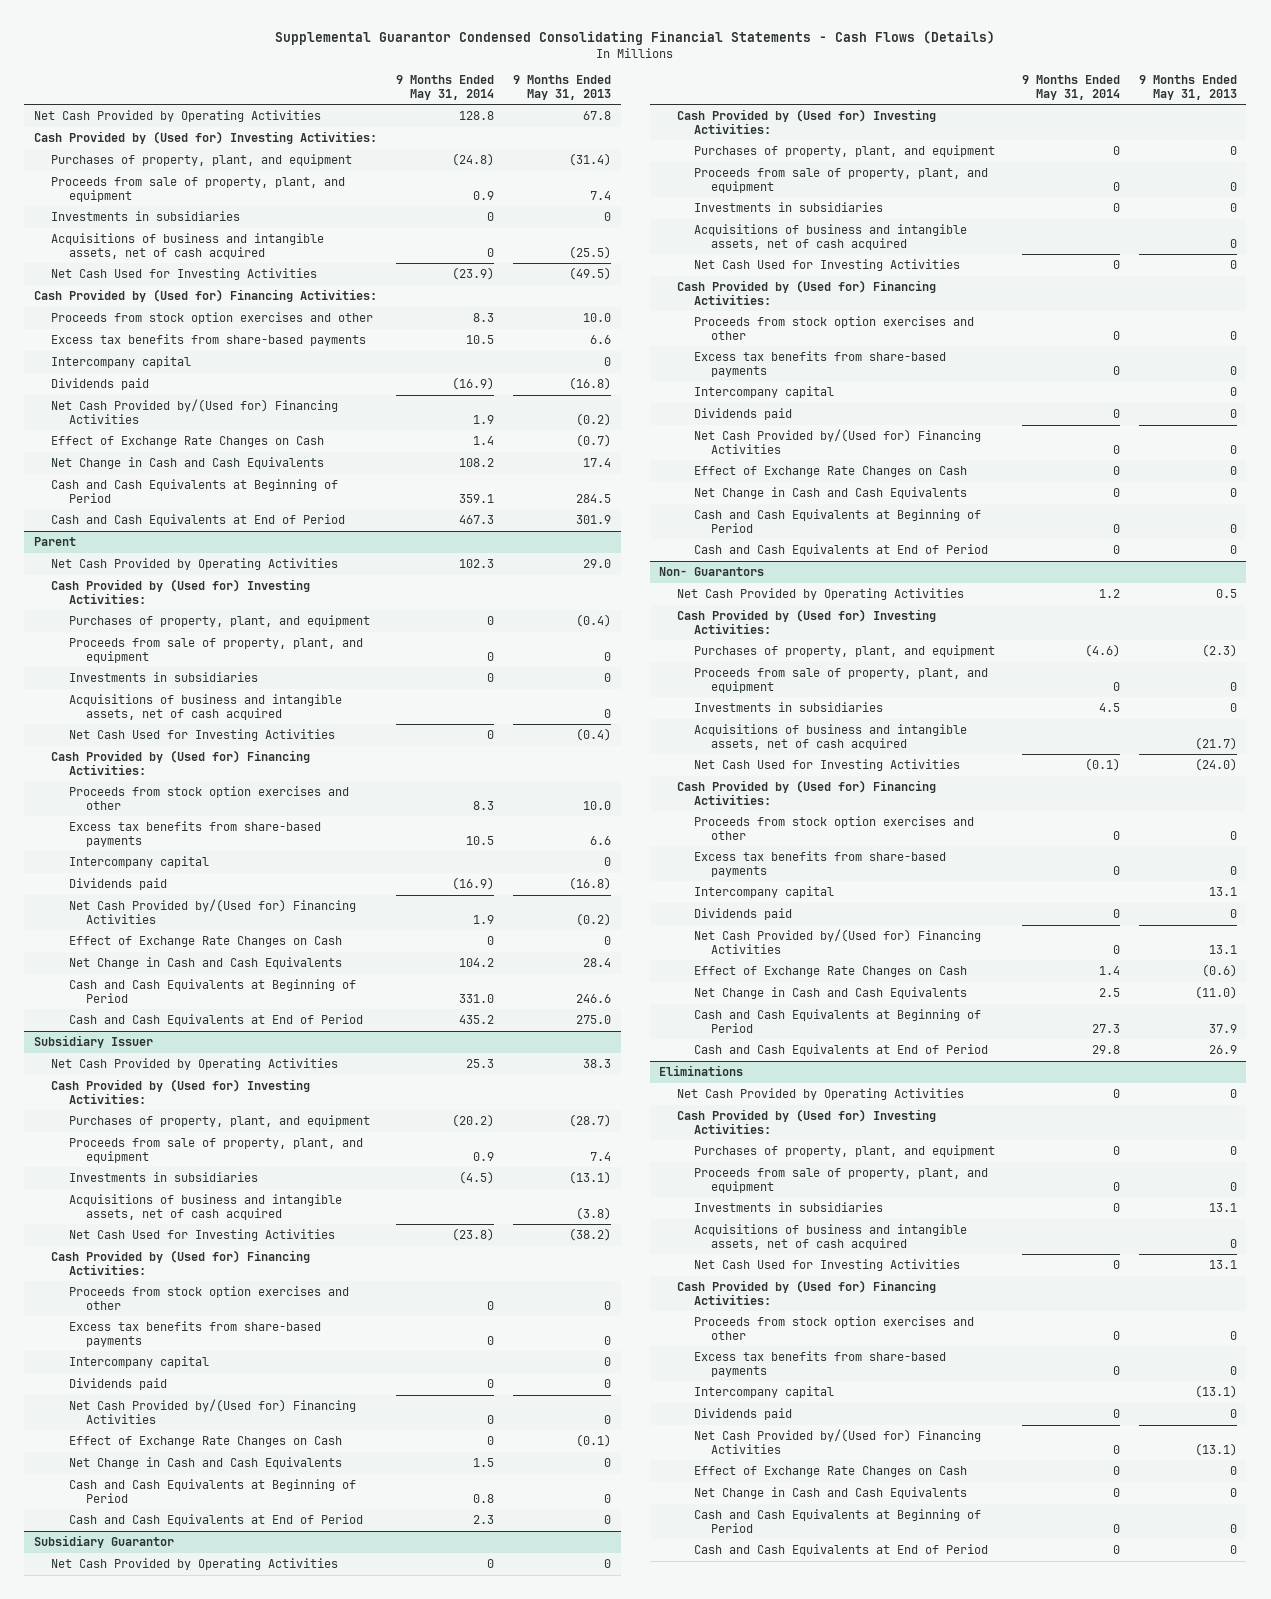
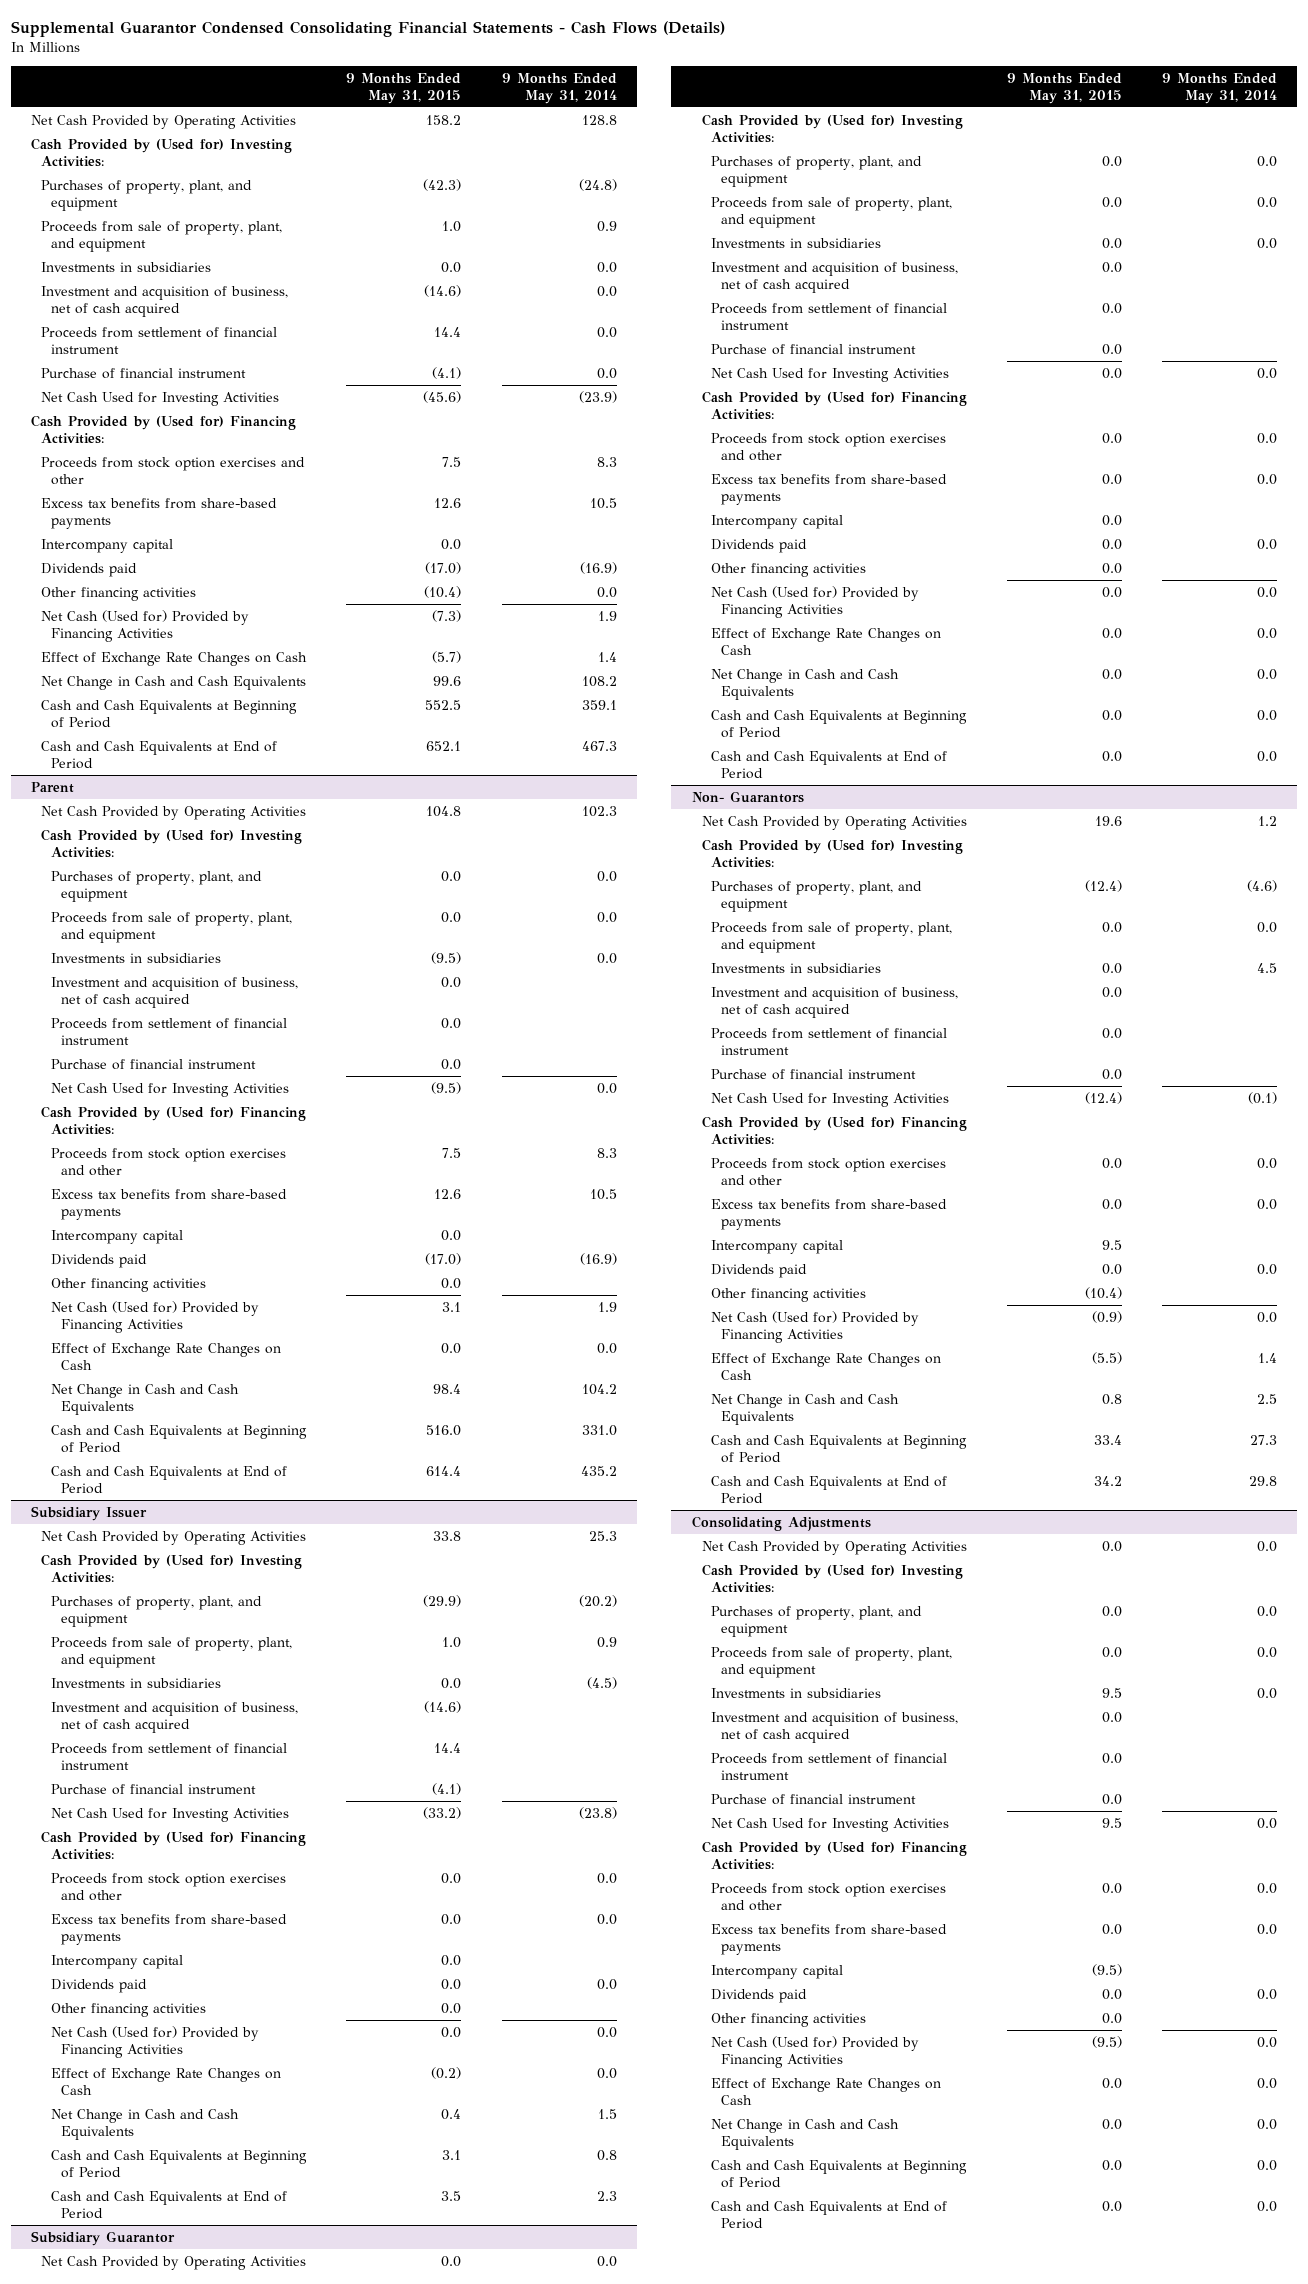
- | 9 Months Ended May 31, 2014 | 9 Months Ended May 31, 2013
+ | 9 Months Ended May 31, 2015 | 9 Months Ended May 31, 2014
- Investments in subsidiaries | 0 | 0
- Acquisitions of business and intangible assets, net of cash acquired | 0 | (25.5)
+ Investments in subsidiaries | 0.0 | 0.0
+ Investment and acquisition of business, net of cash acquired | (14.6) | 0.0
+ Proceeds from settlement of financial instrument | 14.4 | 0.0
+ Purchase of financial instrument | (4.1) | 0.0
- Net Cash Provided by/(Used for) Financing Activities | 1.9 | (0.2)
+ Other financing activities | (10.4) | 0.0
+ Net Cash (Used for) Provided by Financing Activities | (7.3) | 1.9
@ Parent
- Purchases of property, plant, and equipment | 0 | (0.4)
- Proceeds from sale of property, plant, and equipment | 0 | 0
- Investments in subsidiaries | 0 | 0
- Acquisitions of business and intangible assets, net of cash acquired | | 0
- Net Cash Used for Investing Activities | 0 | (0.4)
+ Purchases of property, plant, and equipment | 0.0 | 0.0
+ Proceeds from sale of property, plant, and equipment | 0.0 | 0.0
+ Investments in subsidiaries | (9.5) | 0.0
+ Investment and acquisition of business, net of cash acquired | 0.0 |
+ Proceeds from settlement of financial instrument | 0.0 |
+ Purchase of financial instrument | 0.0 |
+ Net Cash Used for Investing Activities | (9.5) | 0.0
- Net Cash Provided by/(Used for) Financing Activities | 1.9 | (0.2)
- Effect of Exchange Rate Changes on Cash | 0 | 0
+ Other financing activities | 0.0 |
+ Net Cash (Used for) Provided by Financing Activities | 3.1 | 1.9
+ Effect of Exchange Rate Changes on Cash | 0.0 | 0.0
@ Subsidiary Issuer
- Acquisitions of business and intangible assets, net of cash acquired | | (3.8)
+ Investment and acquisition of business, net of cash acquired | (14.6) |
+ Proceeds from settlement of financial instrument | 14.4 |
+ Purchase of financial instrument | (4.1) |
- Proceeds from stock option exercises and other | 0 | 0
- Excess tax benefits from share-based payments | 0 | 0
+ Proceeds from stock option exercises and other | 0.0 | 0.0
+ Excess tax benefits from share-based payments | 0.0 | 0.0
- Dividends paid | 0 | 0
- Net Cash Provided by/(Used for) Financing Activities | 0 | 0
- Effect of Exchange Rate Changes on Cash | 0 | (0.1)
+ Dividends paid | 0.0 | 0.0
+ Other financing activities | 0.0 |
+ Net Cash (Used for) Provided by Financing Activities | 0.0 | 0.0
+ Effect of Exchange Rate Changes on Cash | (0.2) | 0.0
@ Subsidiary Guarantor
- Net Cash Provided by Operating Activities | 0 | 0
+ Net Cash Provided by Operating Activities | 0.0 | 0.0
- Purchases of property, plant, and equipment | 0 | 0
- Proceeds from sale of property, plant, and equipment | 0 | 0
- Investments in subsidiaries | 0 | 0
- Acquisitions of business and intangible assets, net of cash acquired | | 0
- Net Cash Used for Investing Activities | 0 | 0
+ Purchases of property, plant, and equipment | 0.0 | 0.0
+ Proceeds from sale of property, plant, and equipment | 0.0 | 0.0
+ Investments in subsidiaries | 0.0 | 0.0
+ Investment and acquisition of business, net of cash acquired | 0.0 |
+ Proceeds from settlement of financial instrument | 0.0 |
+ Purchase of financial instrument | 0.0 |
+ Net Cash Used for Investing Activities | 0.0 | 0.0
- Proceeds from stock option exercises and other | 0 | 0
- Excess tax benefits from share-based payments | 0 | 0
+ Proceeds from stock option exercises and other | 0.0 | 0.0
+ Excess tax benefits from share-based payments | 0.0 | 0.0
- Dividends paid | 0 | 0
- Net Cash Provided by/(Used for) Financing Activities | 0 | 0
- Effect of Exchange Rate Changes on Cash | 0 | 0
- Net Change in Cash and Cash Equivalents | 0 | 0
- Cash and Cash Equivalents at Beginning of Period | 0 | 0
- Cash and Cash Equivalents at End of Period | 0 | 0
+ Dividends paid | 0.0 | 0.0
+ Other financing activities | 0.0 |
+ Net Cash (Used for) Provided by Financing Activities | 0.0 | 0.0
+ Effect of Exchange Rate Changes on Cash | 0.0 | 0.0
+ Net Change in Cash and Cash Equivalents | 0.0 | 0.0
+ Cash and Cash Equivalents at Beginning of Period | 0.0 | 0.0
+ Cash and Cash Equivalents at End of Period | 0.0 | 0.0
@ Non- Guarantors
- Proceeds from sale of property, plant, and equipment | 0 | 0
+ Proceeds from sale of property, plant, and equipment | 0.0 | 0.0
- Acquisitions of business and intangible assets, net of cash acquired | | (21.7)
+ Investment and acquisition of business, net of cash acquired | 0.0 |
+ Proceeds from settlement of financial instrument | 0.0 |
+ Purchase of financial instrument | 0.0 |
- Proceeds from stock option exercises and other | 0 | 0
- Excess tax benefits from share-based payments | 0 | 0
+ Proceeds from stock option exercises and other | 0.0 | 0.0
+ Excess tax benefits from share-based payments | 0.0 | 0.0
- Dividends paid | 0 | 0
- Net Cash Provided by/(Used for) Financing Activities | 0 | 13.1
+ Dividends paid | 0.0 | 0.0
+ Other financing activities | (10.4) |
+ Net Cash (Used for) Provided by Financing Activities | (0.9) | 0.0
- Eliminations
- Net Cash Provided by Operating Activities | 0 | 0
+ Consolidating Adjustments
+ Net Cash Provided by Operating Activities | 0.0 | 0.0
- Purchases of property, plant, and equipment | 0 | 0
- Proceeds from sale of property, plant, and equipment | 0 | 0
- Investments in subsidiaries | 0 | 13.1
- Acquisitions of business and intangible assets, net of cash acquired | | 0
- Net Cash Used for Investing Activities | 0 | 13.1
+ Purchases of property, plant, and equipment | 0.0 | 0.0
+ Proceeds from sale of property, plant, and equipment | 0.0 | 0.0
+ Investments in subsidiaries | 9.5 | 0.0
+ Investment and acquisition of business, net of cash acquired | 0.0 |
+ Proceeds from settlement of financial instrument | 0.0 |
+ Purchase of financial instrument | 0.0 |
+ Net Cash Used for Investing Activities | 9.5 | 0.0
- Proceeds from stock option exercises and other | 0 | 0
- Excess tax benefits from share-based payments | 0 | 0
+ Proceeds from stock option exercises and other | 0.0 | 0.0
+ Excess tax benefits from share-based payments | 0.0 | 0.0
- Dividends paid | 0 | 0
- Net Cash Provided by/(Used for) Financing Activities | 0 | (13.1)
- Effect of Exchange Rate Changes on Cash | 0 | 0
- Net Change in Cash and Cash Equivalents | 0 | 0
- Cash and Cash Equivalents at Beginning of Period | 0 | 0
- Cash and Cash Equivalents at End of Period | 0 | 0
+ Dividends paid | 0.0 | 0.0
+ Other financing activities | 0.0 |
+ Net Cash (Used for) Provided by Financing Activities | (9.5) | 0.0
+ Effect of Exchange Rate Changes on Cash | 0.0 | 0.0
+ Net Change in Cash and Cash Equivalents | 0.0 | 0.0
+ Cash and Cash Equivalents at Beginning of Period | 0.0 | 0.0
+ Cash and Cash Equivalents at End of Period | 0.0 | 0.0

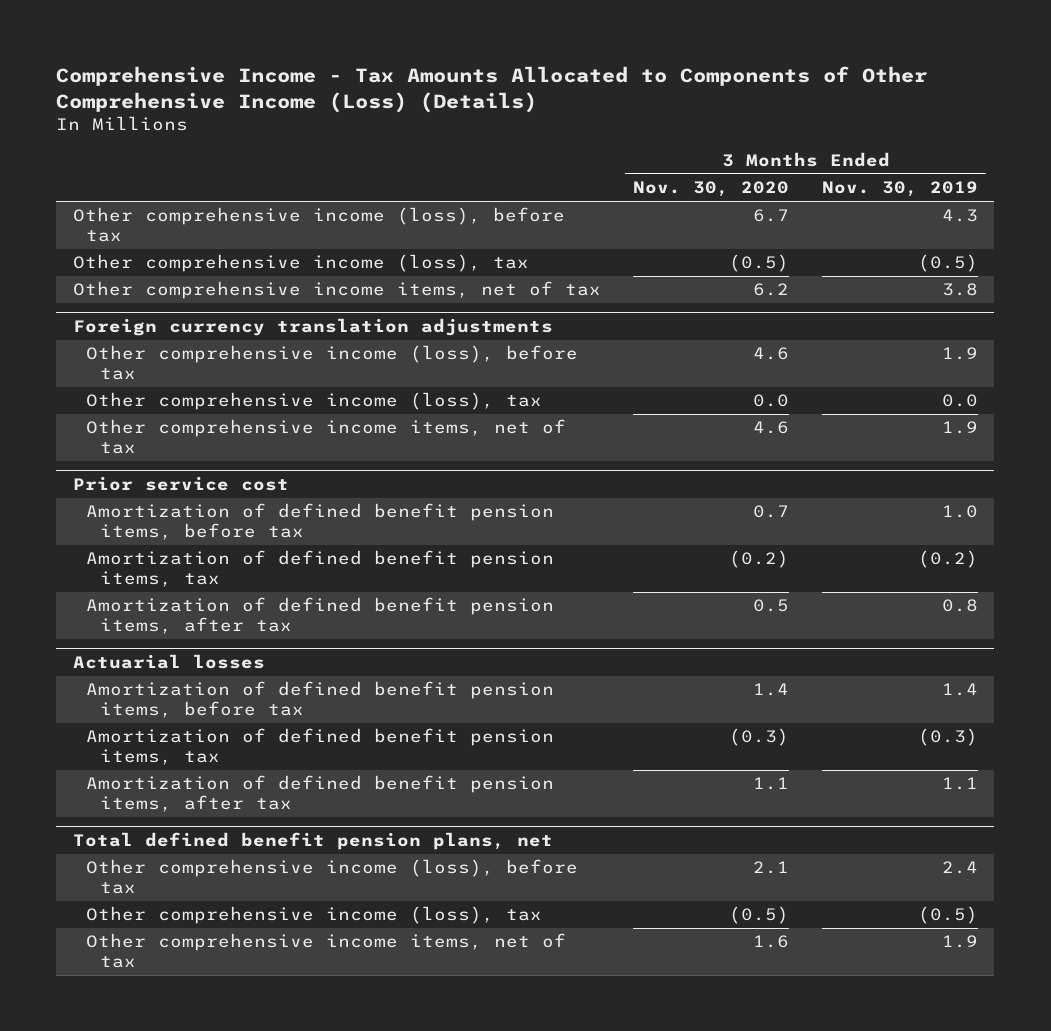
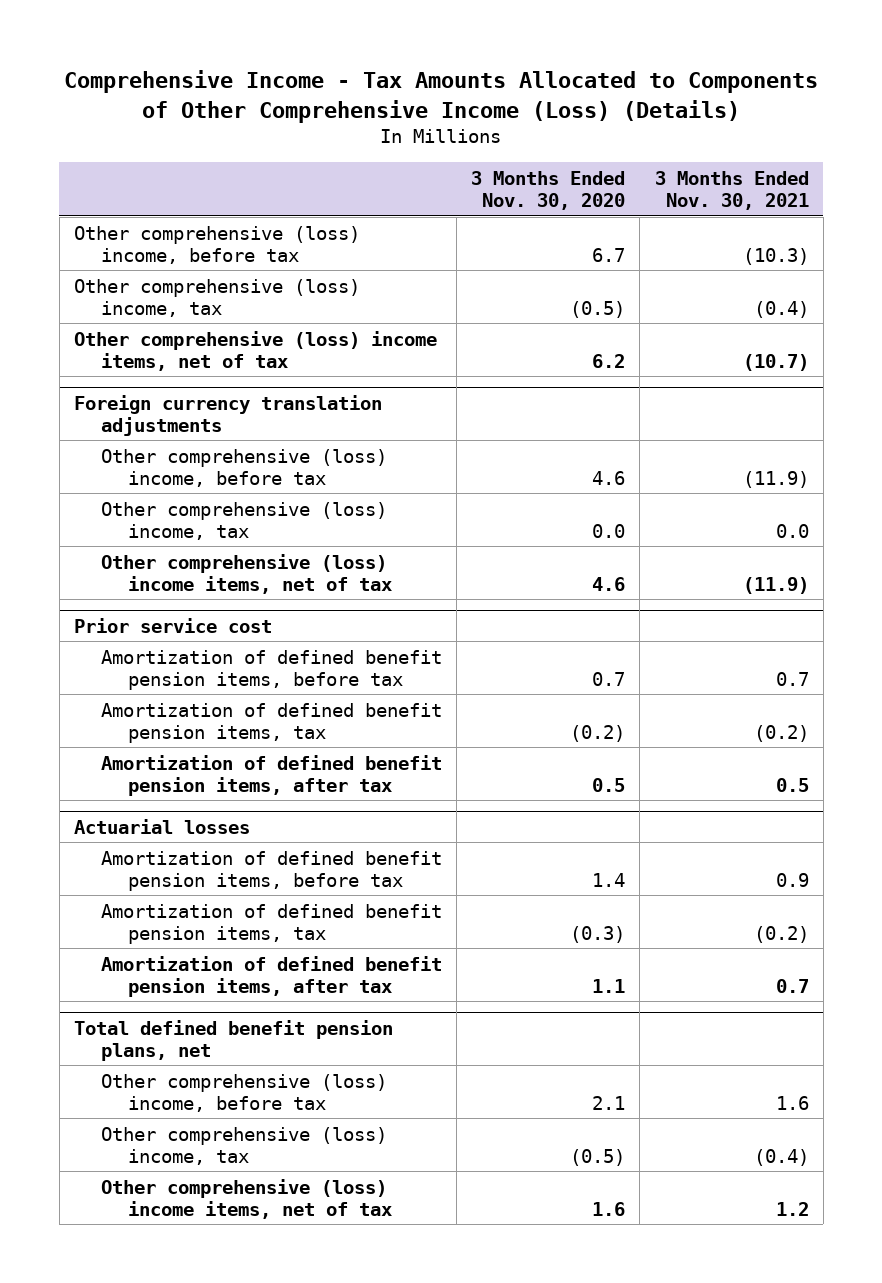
- | 3 Months Ended Nov. 30, 2020 | 3 Months Ended Nov. 30, 2019
+ | 3 Months Ended Nov. 30, 2020 | 3 Months Ended Nov. 30, 2021
- Other comprehensive income (loss), before tax | 6.7 | 4.3
- Other comprehensive income (loss), tax | (0.5) | (0.5)
- Other comprehensive income items, net of tax | 6.2 | 3.8
+ Other comprehensive (loss) income, before tax | 6.7 | (10.3)
+ Other comprehensive (loss) income, tax | (0.5) | (0.4)
+ Other comprehensive (loss) income items, net of tax | 6.2 | (10.7)
@ Foreign currency translation adjustments
- Other comprehensive income (loss), before tax | 4.6 | 1.9
- Other comprehensive income (loss), tax | 0.0 | 0.0
- Other comprehensive income items, net of tax | 4.6 | 1.9
+ Other comprehensive (loss) income, before tax | 4.6 | (11.9)
+ Other comprehensive (loss) income, tax | 0.0 | 0.0
+ Other comprehensive (loss) income items, net of tax | 4.6 | (11.9)
@ Total defined benefit pension plans, net
- Other comprehensive income (loss), before tax | 2.1 | 2.4
- Other comprehensive income (loss), tax | (0.5) | (0.5)
- Other comprehensive income items, net of tax | 1.6 | 1.9
+ Other comprehensive (loss) income, before tax | 2.1 | 1.6
+ Other comprehensive (loss) income, tax | (0.5) | (0.4)
+ Other comprehensive (loss) income items, net of tax | 1.6 | 1.2

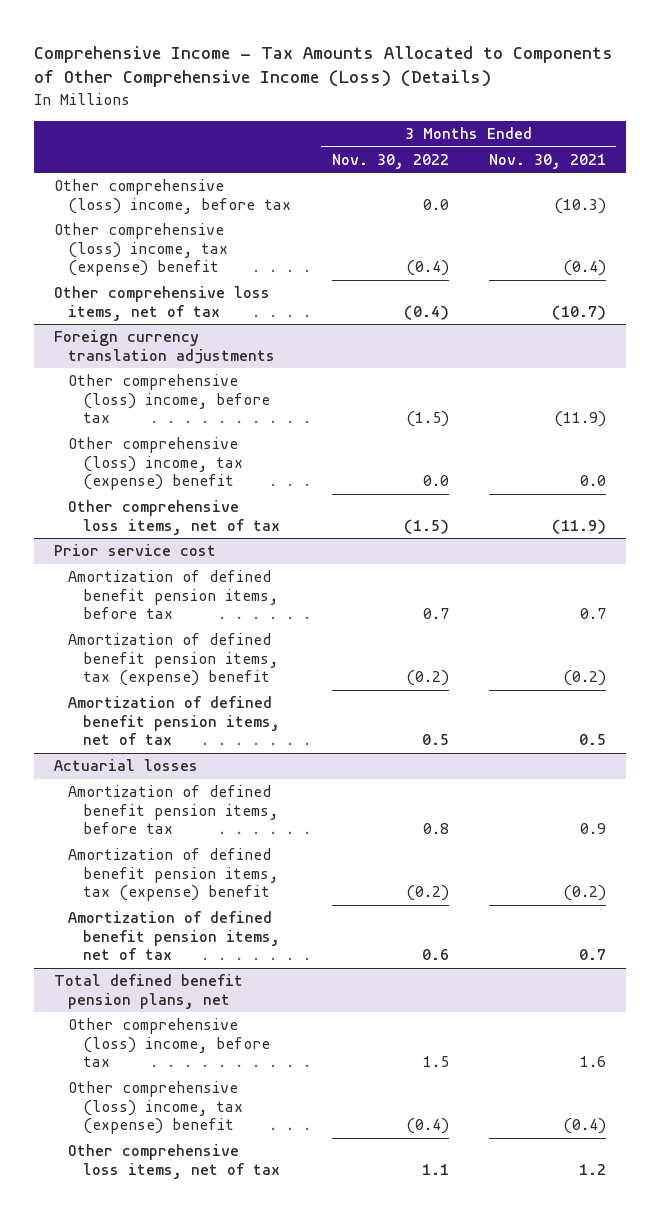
- | 3 Months Ended Nov. 30, 2020 | 3 Months Ended Nov. 30, 2021
+ | 3 Months Ended Nov. 30, 2022 | 3 Months Ended Nov. 30, 2021
- Other comprehensive (loss) income, tax | (0.5) | (0.4)
- Other comprehensive (loss) income items, net of tax | 6.2 | (10.7)
+ Other comprehensive (loss) income, tax (expense) benefit | (0.4) | (0.4)
+ Other comprehensive loss items, net of tax | (0.4) | (10.7)
@ Foreign currency translation adjustments
- Other comprehensive (loss) income, tax | 0.0 | 0.0
- Other comprehensive (loss) income items, net of tax | 4.6 | (11.9)
+ Other comprehensive (loss) income, tax (expense) benefit | 0.0 | 0.0
+ Other comprehensive loss items, net of tax | (1.5) | (11.9)
@ Prior service cost
- Amortization of defined benefit pension items, tax | (0.2) | (0.2)
- Amortization of defined benefit pension items, after tax | 0.5 | 0.5
+ Amortization of defined benefit pension items, tax (expense) benefit | (0.2) | (0.2)
+ Amortization of defined benefit pension items, net of tax | 0.5 | 0.5
@ Actuarial losses
- Amortization of defined benefit pension items, tax | (0.3) | (0.2)
- Amortization of defined benefit pension items, after tax | 1.1 | 0.7
+ Amortization of defined benefit pension items, tax (expense) benefit | (0.2) | (0.2)
+ Amortization of defined benefit pension items, net of tax | 0.6 | 0.7
@ Total defined benefit pension plans, net
- Other comprehensive (loss) income, tax | (0.5) | (0.4)
- Other comprehensive (loss) income items, net of tax | 1.6 | 1.2
+ Other comprehensive (loss) income, tax (expense) benefit | (0.4) | (0.4)
+ Other comprehensive loss items, net of tax | 1.1 | 1.2

